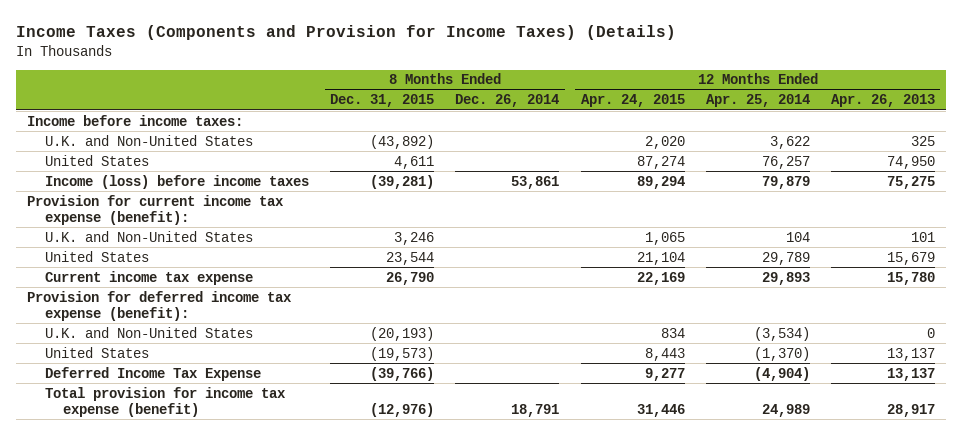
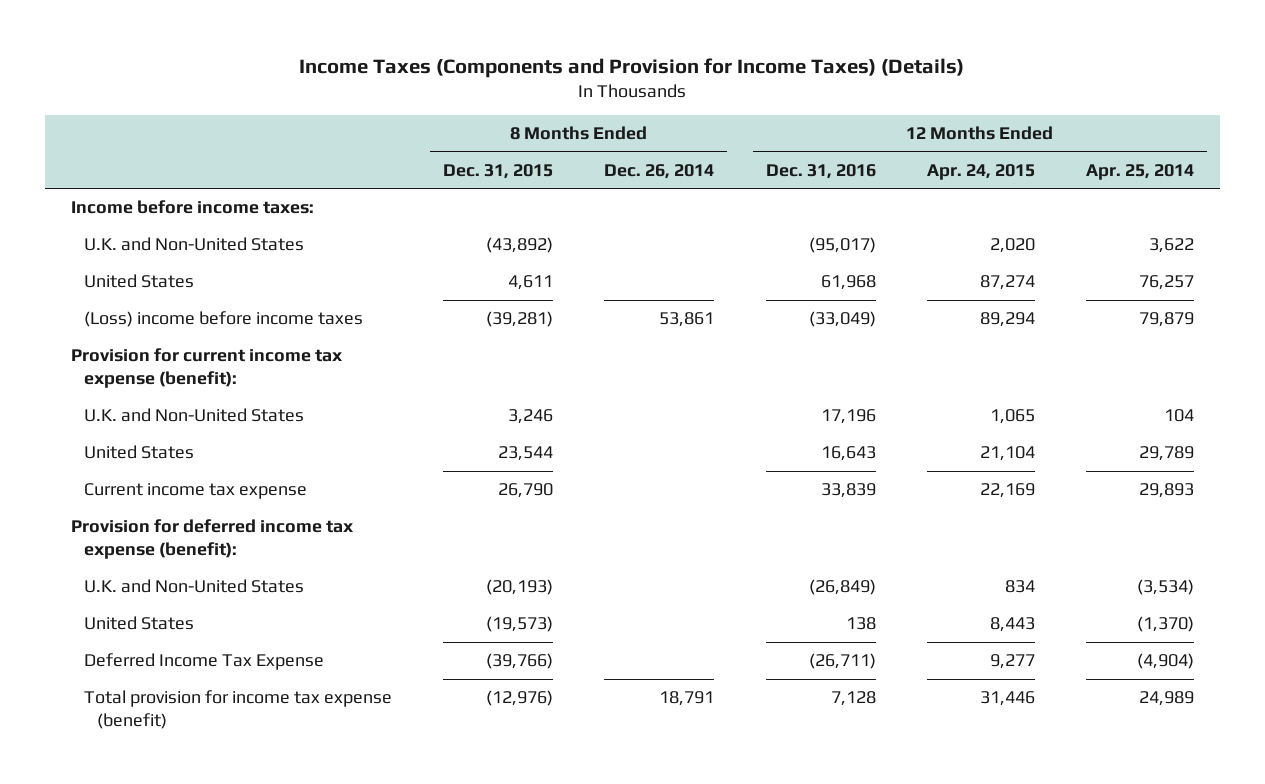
- | 8 Months Ended Dec. 31, 2015 | 8 Months Ended Dec. 26, 2014 | 12 Months Ended Apr. 24, 2015 | 12 Months Ended Apr. 25, 2014 | 12 Months Ended Apr. 26, 2013
+ | 8 Months Ended Dec. 31, 2015 | 8 Months Ended Dec. 26, 2014 | 12 Months Ended Dec. 31, 2016 | 12 Months Ended Apr. 24, 2015 | 12 Months Ended Apr. 25, 2014
- Income (loss) before income taxes | (39,281) | 53,861 | 89,294 | 79,879 | 75,275
+ (Loss) income before income taxes | (39,281) | 53,861 | (33,049) | 89,294 | 79,879

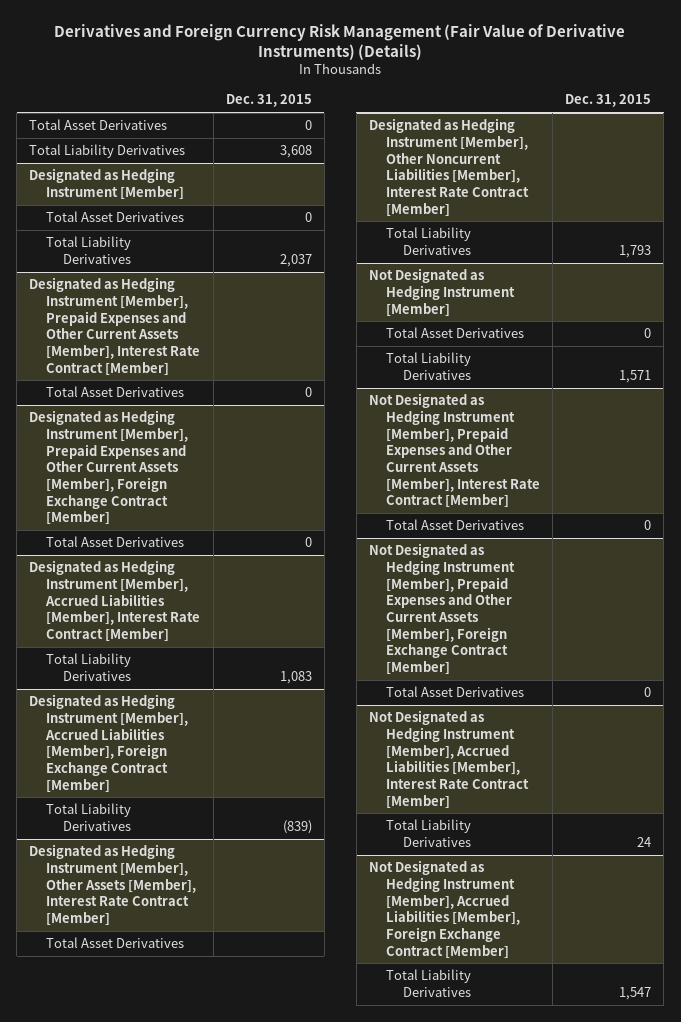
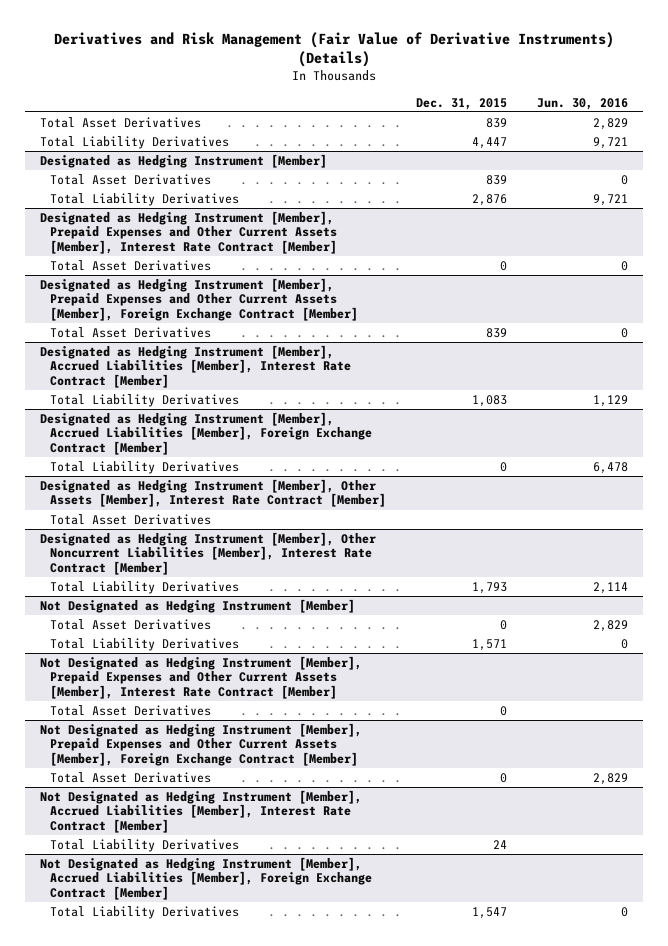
- Derivatives and Foreign Currency Risk Management (Fair Value of Derivative Instruments) (Details)
+ Derivatives and Risk Management (Fair Value of Derivative Instruments) (Details)
- | Dec. 31, 2015
+ | Dec. 31, 2015 | Jun. 30, 2016
- Total Asset Derivatives | 0
- Total Liability Derivatives | 3,608
+ Total Asset Derivatives | 839 | 2,829
+ Total Liability Derivatives | 4,447 | 9,721
@ Designated as Hedging Instrument [Member]
- Total Asset Derivatives | 0
- Total Liability Derivatives | 2,037
+ Total Asset Derivatives | 839 | 0
+ Total Liability Derivatives | 2,876 | 9,721
@ Designated as Hedging Instrument [Member], Prepaid Expenses and Other Current Assets [Member], Foreign Exchange Contract [Member]
- Total Asset Derivatives | 0
+ Total Asset Derivatives | 839 | 0
@ Designated as Hedging Instrument [Member], Accrued Liabilities [Member], Foreign Exchange Contract [Member]
- Total Liability Derivatives | (839)
+ Total Liability Derivatives | 0 | 6,478

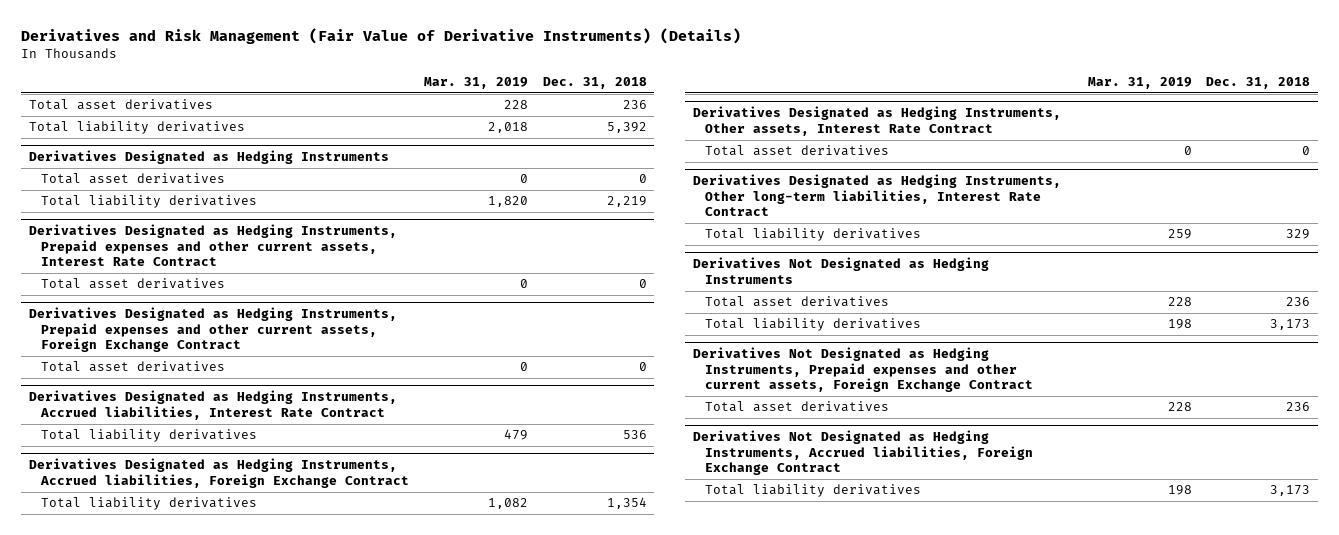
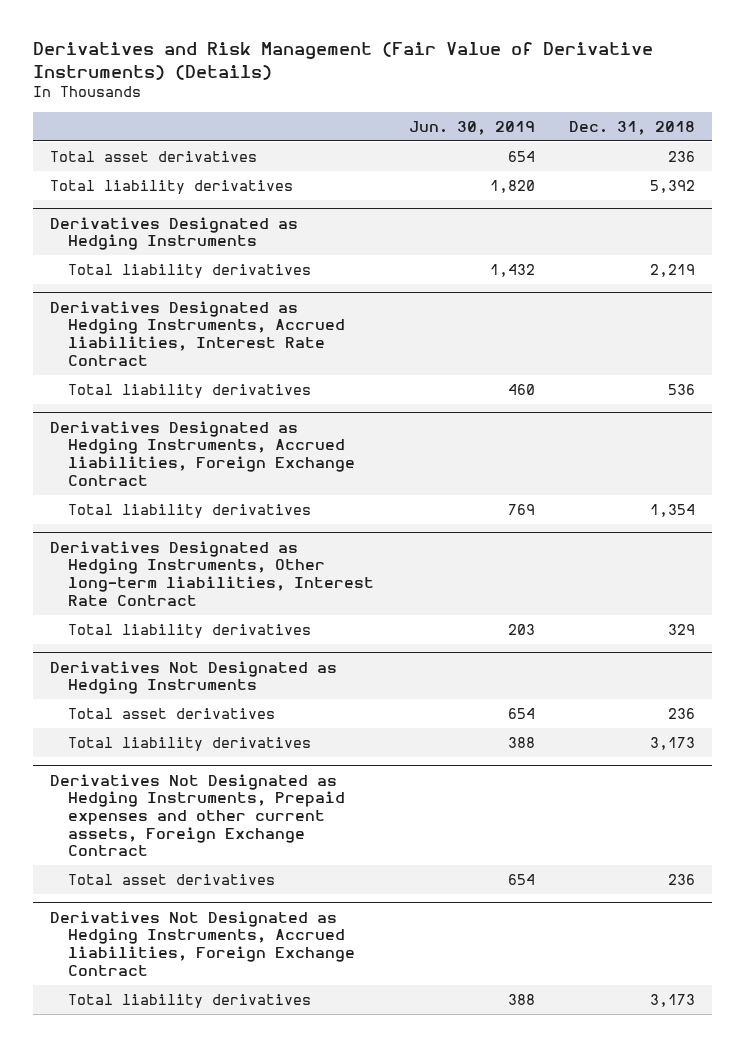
- | Mar. 31, 2019 | Dec. 31, 2018
+ | Jun. 30, 2019 | Dec. 31, 2018
@ Derivatives Designated as Hedging Instruments
- Total asset derivatives | 0 | 0
- Derivatives Designated as Hedging Instruments, Prepaid expenses and other current assets, Interest Rate Contract
- Total asset derivatives | 0 | 0
- Derivatives Designated as Hedging Instruments, Prepaid expenses and other current assets, Foreign Exchange Contract
- Total asset derivatives | 0 | 0
- Derivatives Designated as Hedging Instruments, Other assets, Interest Rate Contract
- Total asset derivatives | 0 | 0

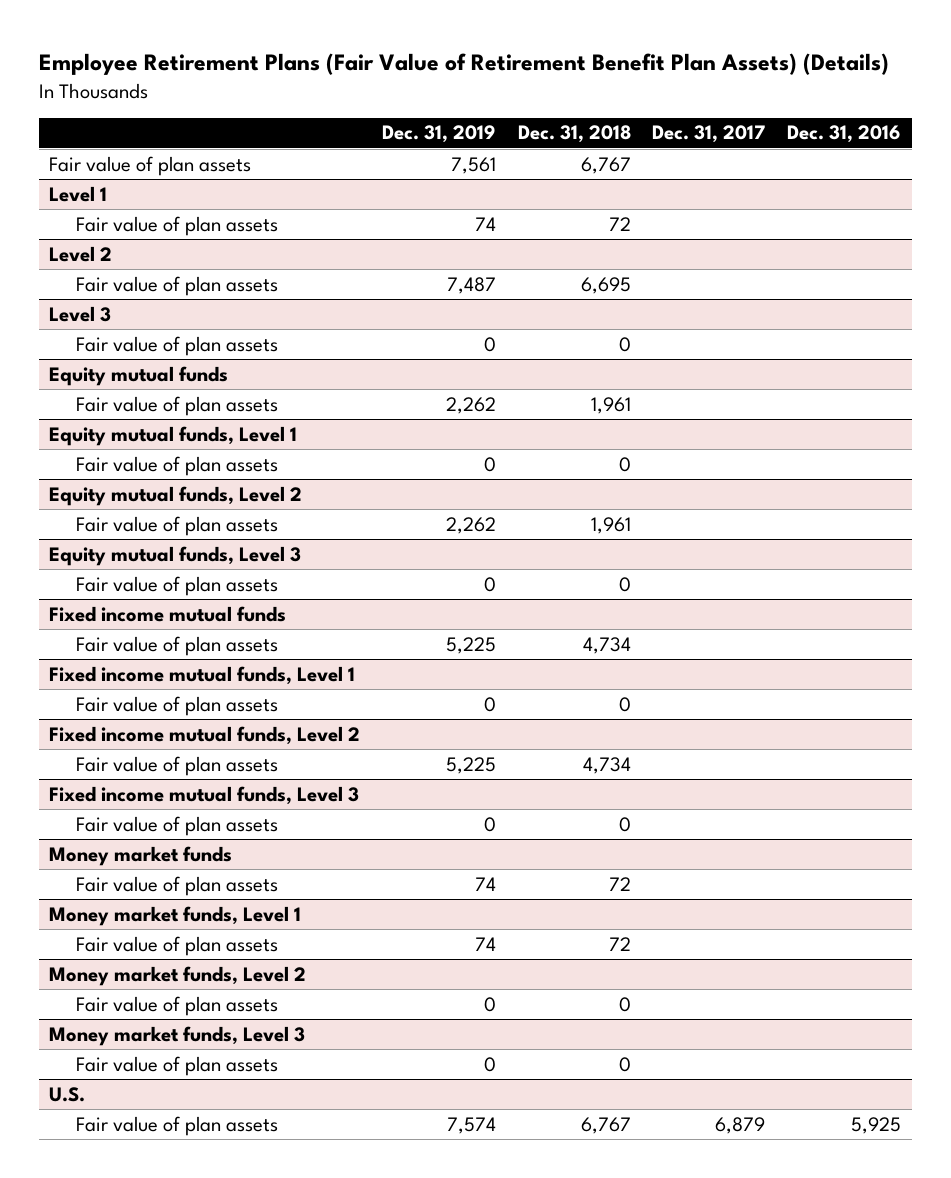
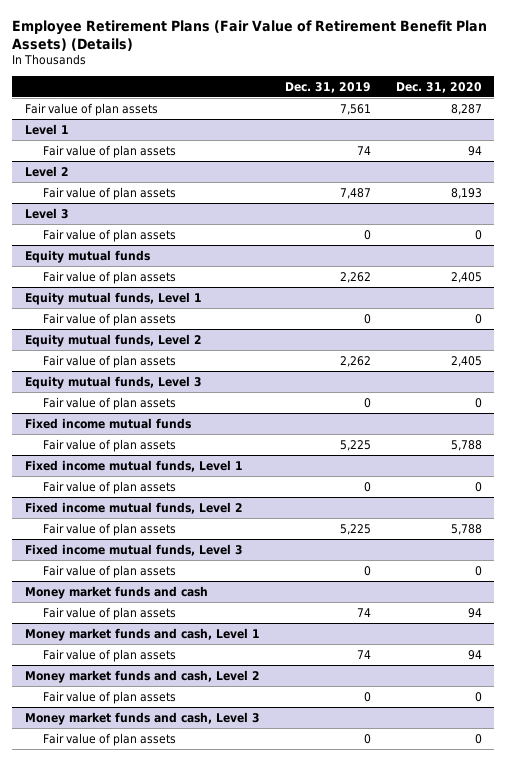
- | Dec. 31, 2019 | Dec. 31, 2018 | Dec. 31, 2017 | Dec. 31, 2016
+ | Dec. 31, 2019 | Dec. 31, 2020
- Money market funds
+ Money market funds and cash
- Money market funds, Level 1
+ Money market funds and cash, Level 1
- Money market funds, Level 2
+ Money market funds and cash, Level 2
- Money market funds, Level 3
+ Money market funds and cash, Level 3
- U.S.
- Fair value of plan assets | 7,574 | 6,767 | 6,879 | 5,925

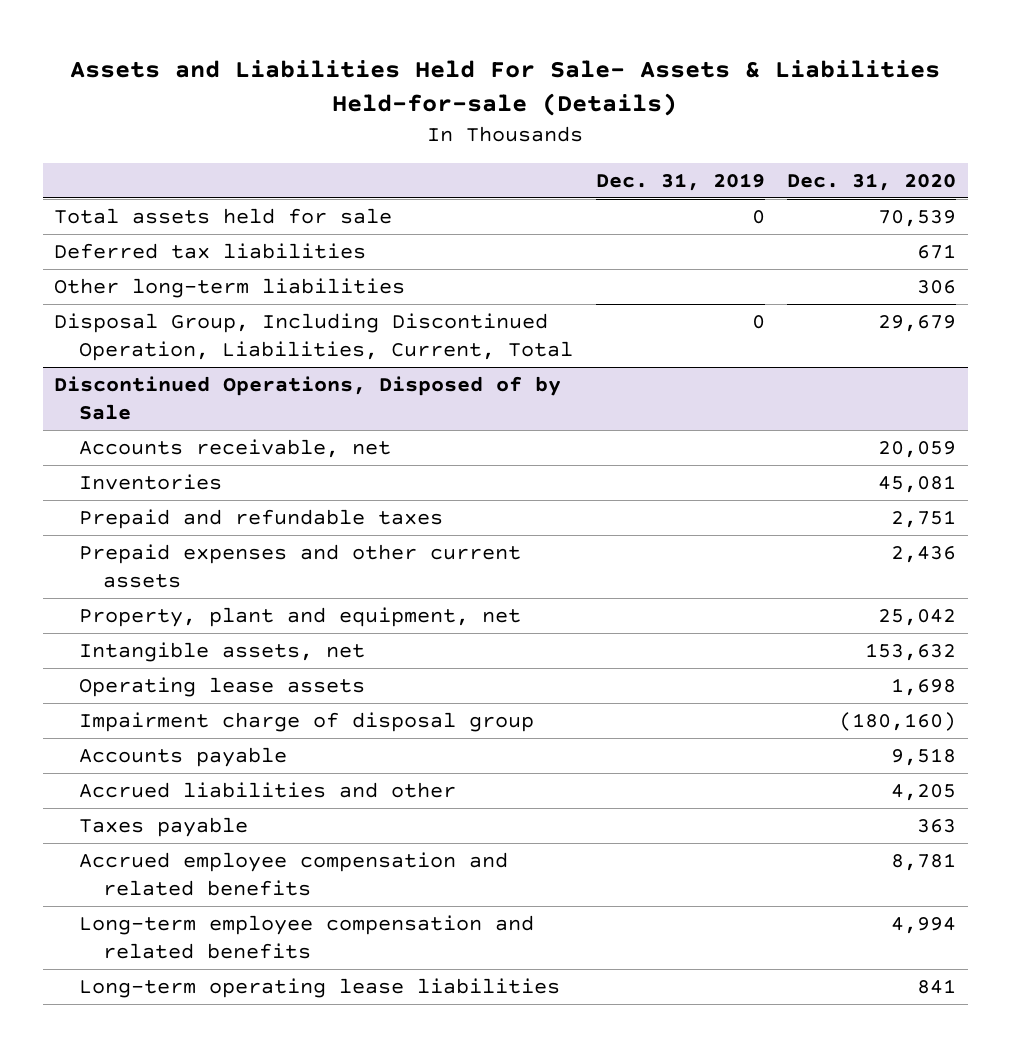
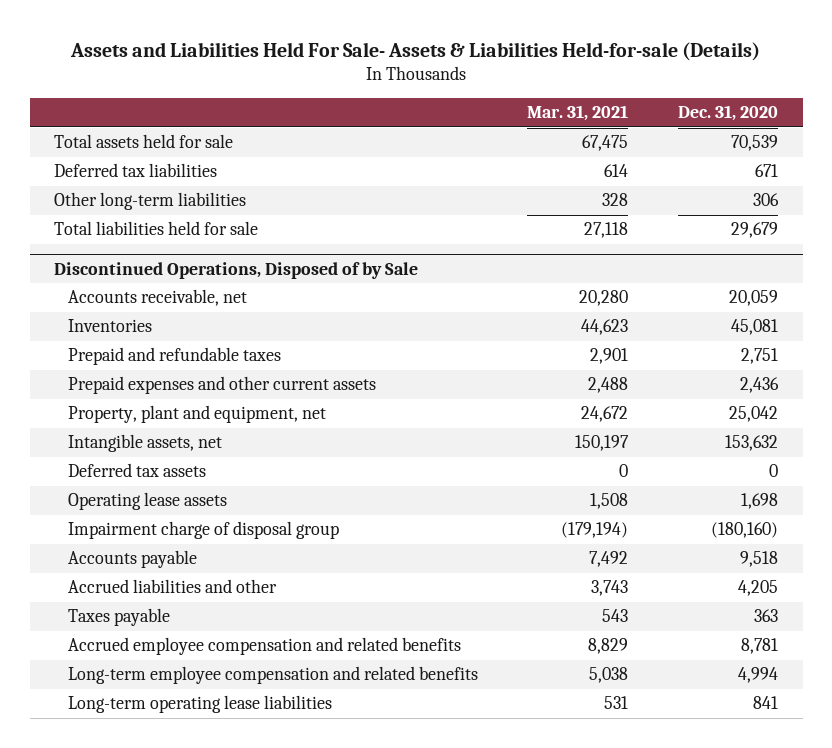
- | Dec. 31, 2019 | Dec. 31, 2020
+ | Mar. 31, 2021 | Dec. 31, 2020
- Disposal Group, Including Discontinued Operation, Liabilities, Current, Total | 0 | 29,679
+ Total liabilities held for sale | 27,118 | 29,679
@ Discontinued Operations, Disposed of by Sale
+ Deferred tax assets | 0 | 0

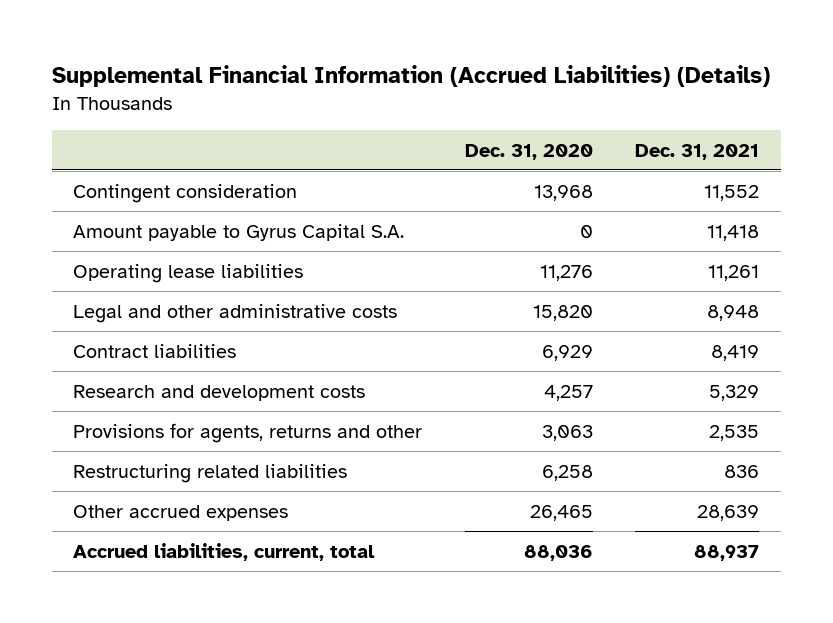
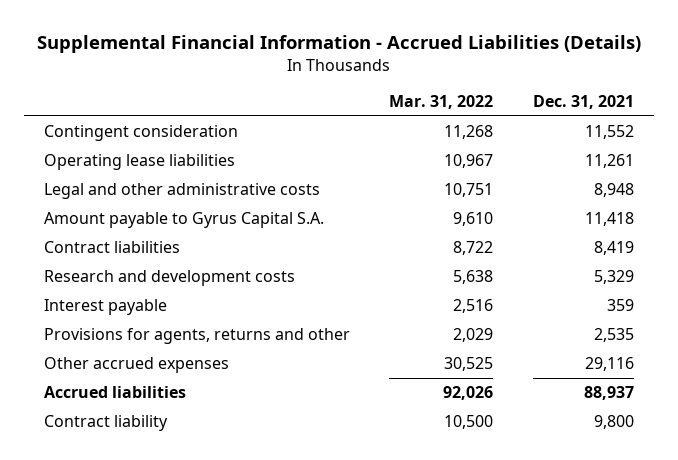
- Supplemental Financial Information (Accrued Liabilities) (Details)
+ Supplemental Financial Information - Accrued Liabilities (Details)
- | Dec. 31, 2020 | Dec. 31, 2021
+ | Mar. 31, 2022 | Dec. 31, 2021
moved down: Amount payable to Gyrus Capital S.A. | 9,610 | 11,418
+ Interest payable | 2,516 | 359
- Restructuring related liabilities | 6,258 | 836
- Other accrued expenses | 26,465 | 28,639
- Accrued liabilities, current, total | 88,036 | 88,937
+ Other accrued expenses | 30,525 | 29,116
+ Accrued liabilities | 92,026 | 88,937
+ Contract liability | 10,500 | 9,800

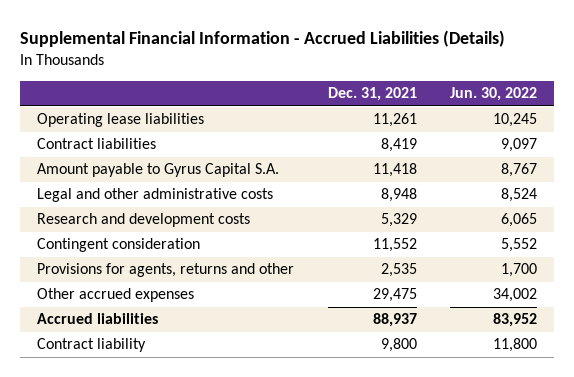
- | Mar. 31, 2022 | Dec. 31, 2021
+ | Dec. 31, 2021 | Jun. 30, 2022
moved down: Amount payable to Gyrus Capital S.A. | 11,418 | 8,767
moved down: Legal and other administrative costs | 8,948 | 8,524
- Interest payable | 2,516 | 359
moved down: Contingent consideration | 11,552 | 5,552
- Other accrued expenses | 30,525 | 29,116
+ Other accrued expenses | 29,475 | 34,002

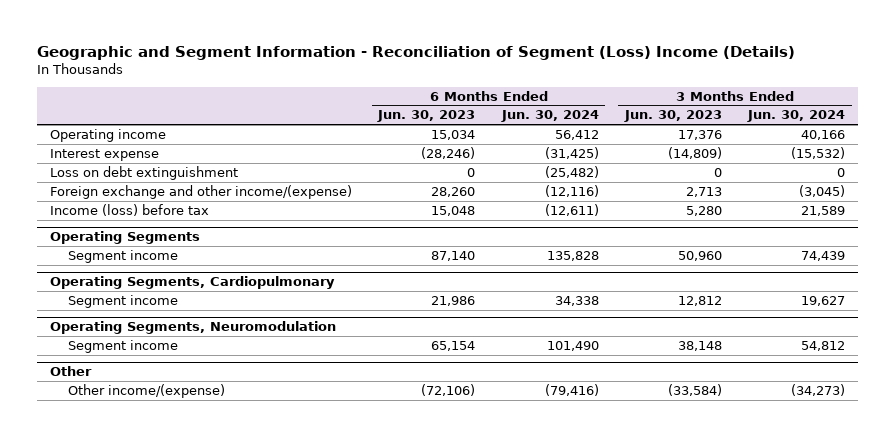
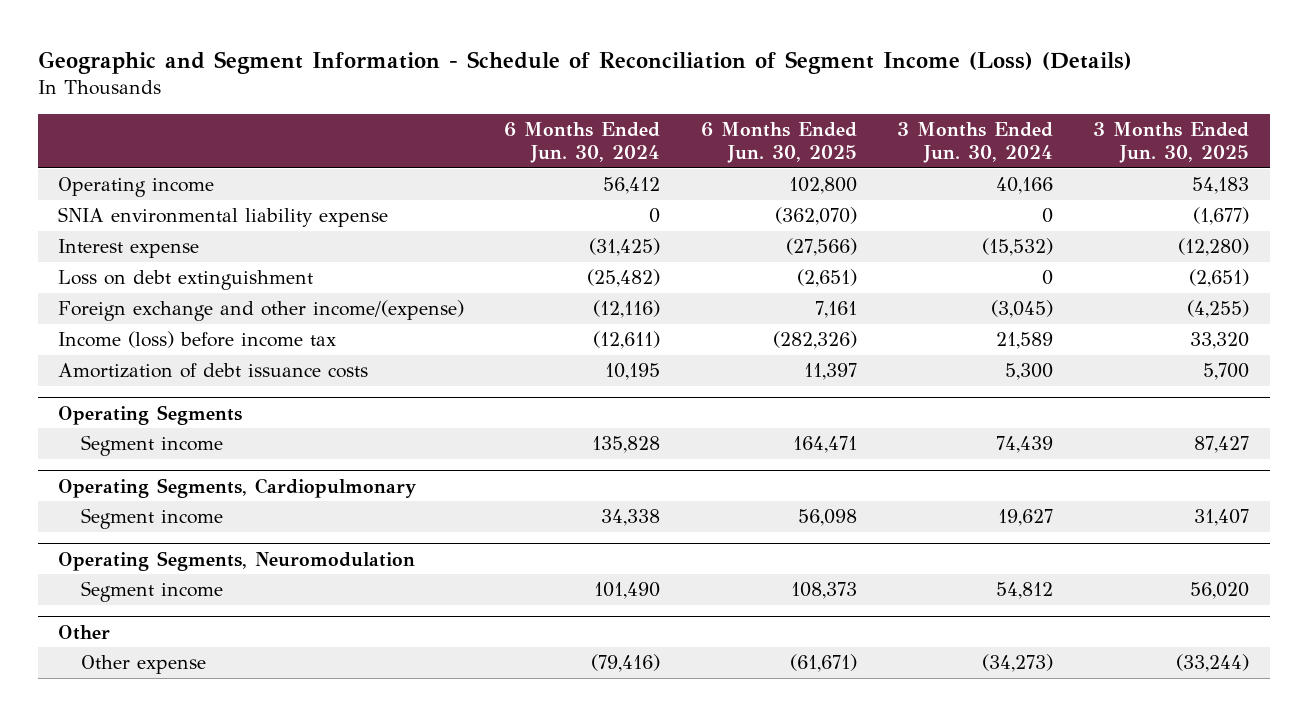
- Geographic and Segment Information - Reconciliation of Segment (Loss) Income (Details)
+ Geographic and Segment Information - Schedule of Reconciliation of Segment Income (Loss) (Details)
- | 6 Months Ended Jun. 30, 2023 | 6 Months Ended Jun. 30, 2024 | 3 Months Ended Jun. 30, 2023 | 3 Months Ended Jun. 30, 2024
+ | 6 Months Ended Jun. 30, 2024 | 6 Months Ended Jun. 30, 2025 | 3 Months Ended Jun. 30, 2024 | 3 Months Ended Jun. 30, 2025
+ SNIA environmental liability expense | 0 | (362,070) | 0 | (1,677)
- Income (loss) before tax | 15,048 | (12,611) | 5,280 | 21,589
+ Income (loss) before income tax | (12,611) | (282,326) | 21,589 | 33,320
+ Amortization of debt issuance costs | 10,195 | 11,397 | 5,300 | 5,700
@ Other
- Other income/(expense) | (72,106) | (79,416) | (33,584) | (34,273)
+ Other expense | (79,416) | (61,671) | (34,273) | (33,244)

